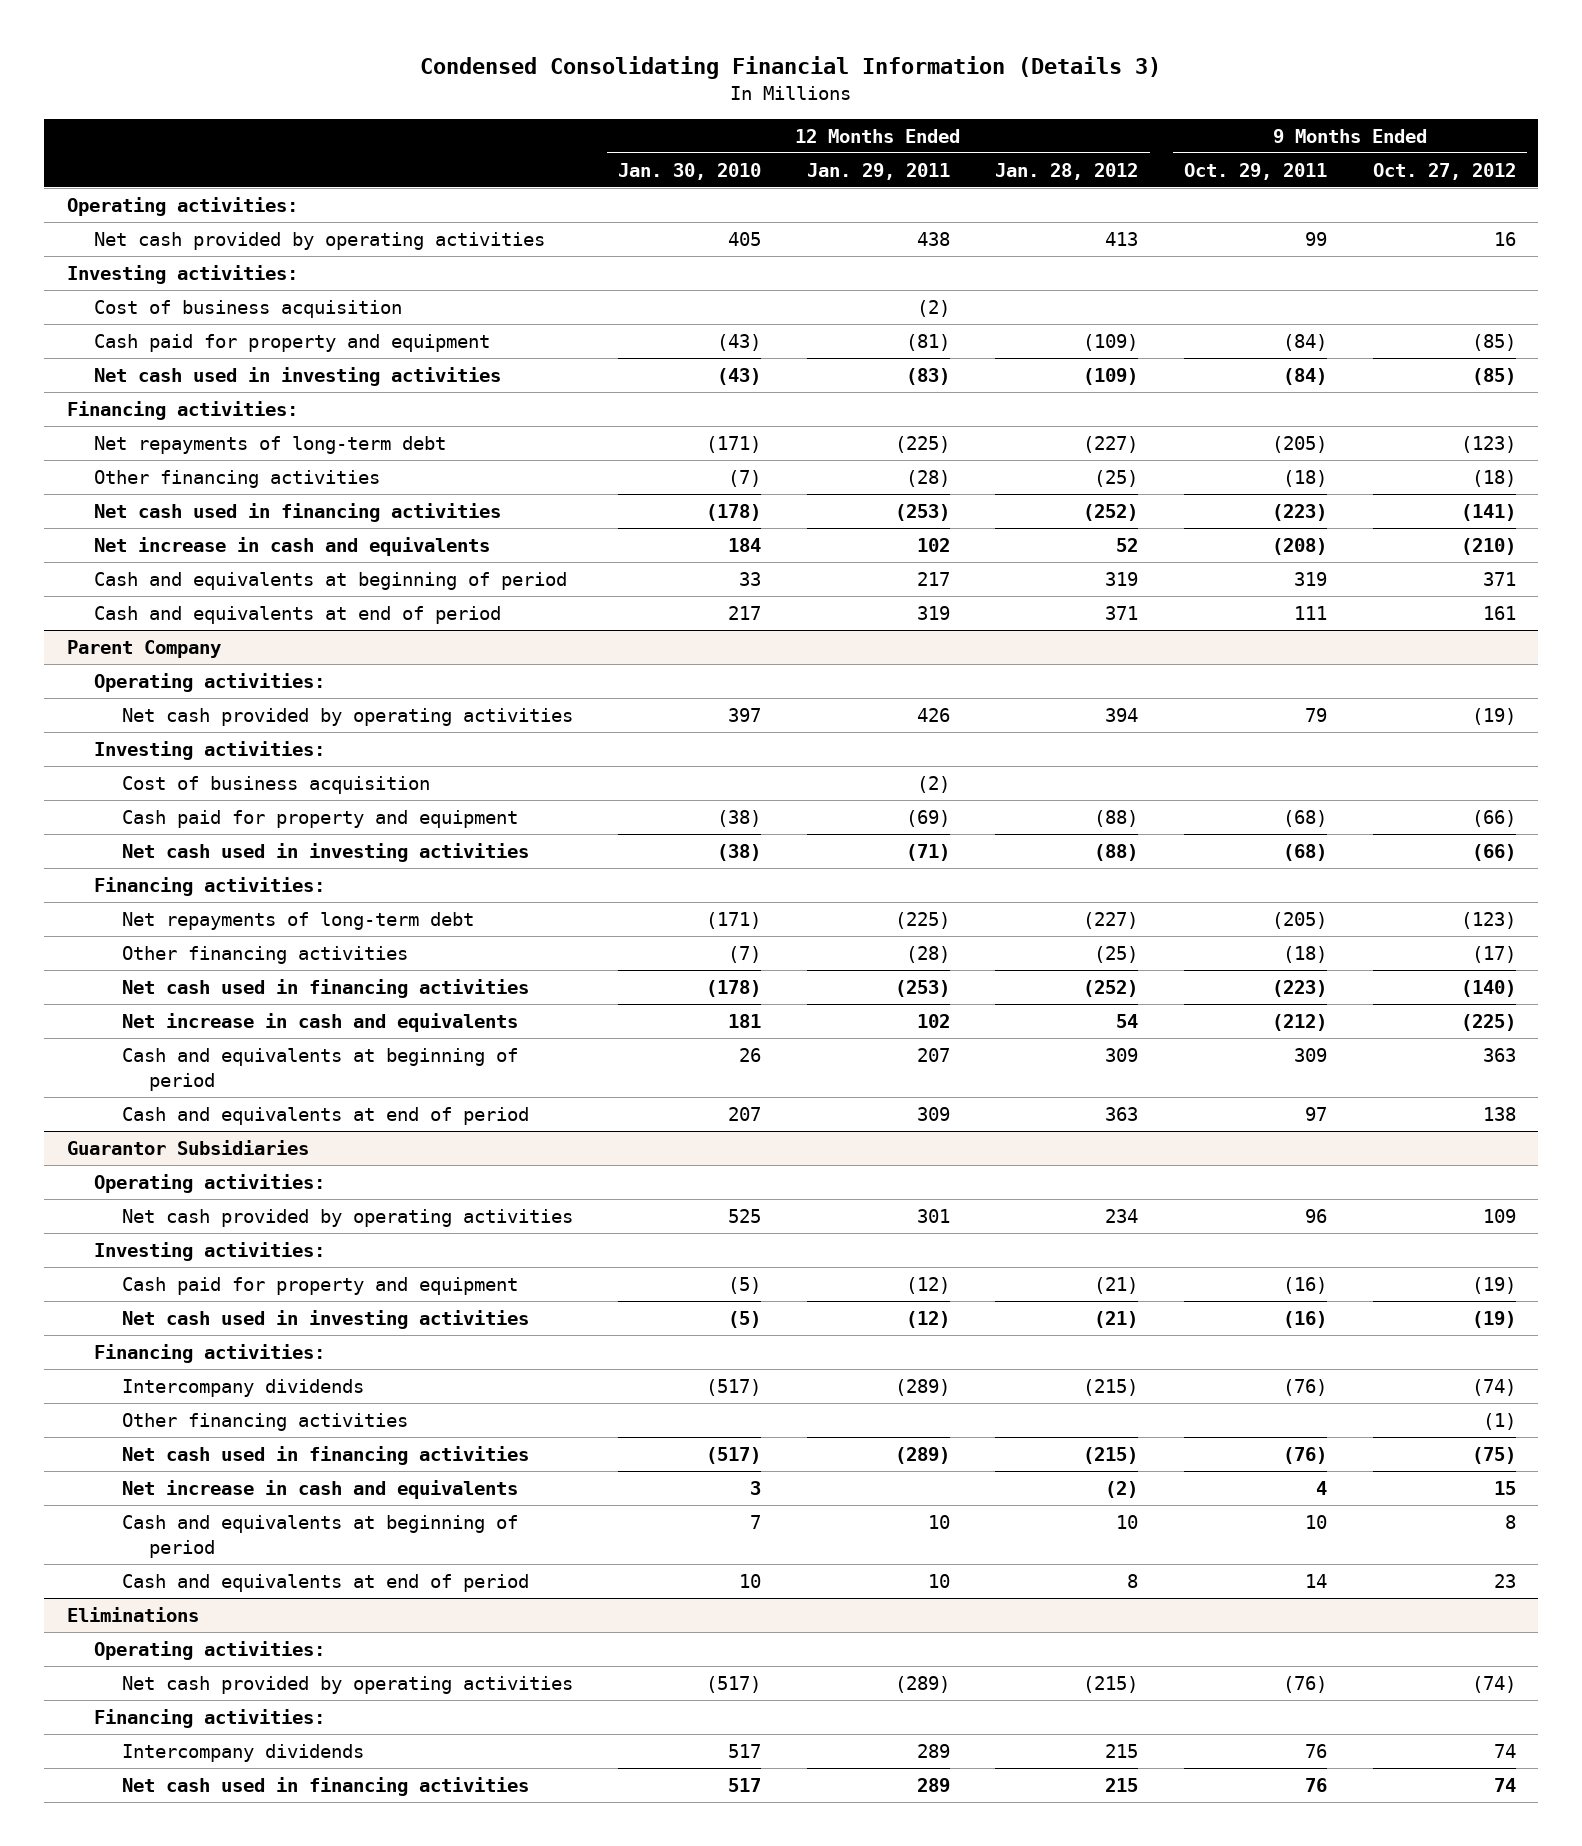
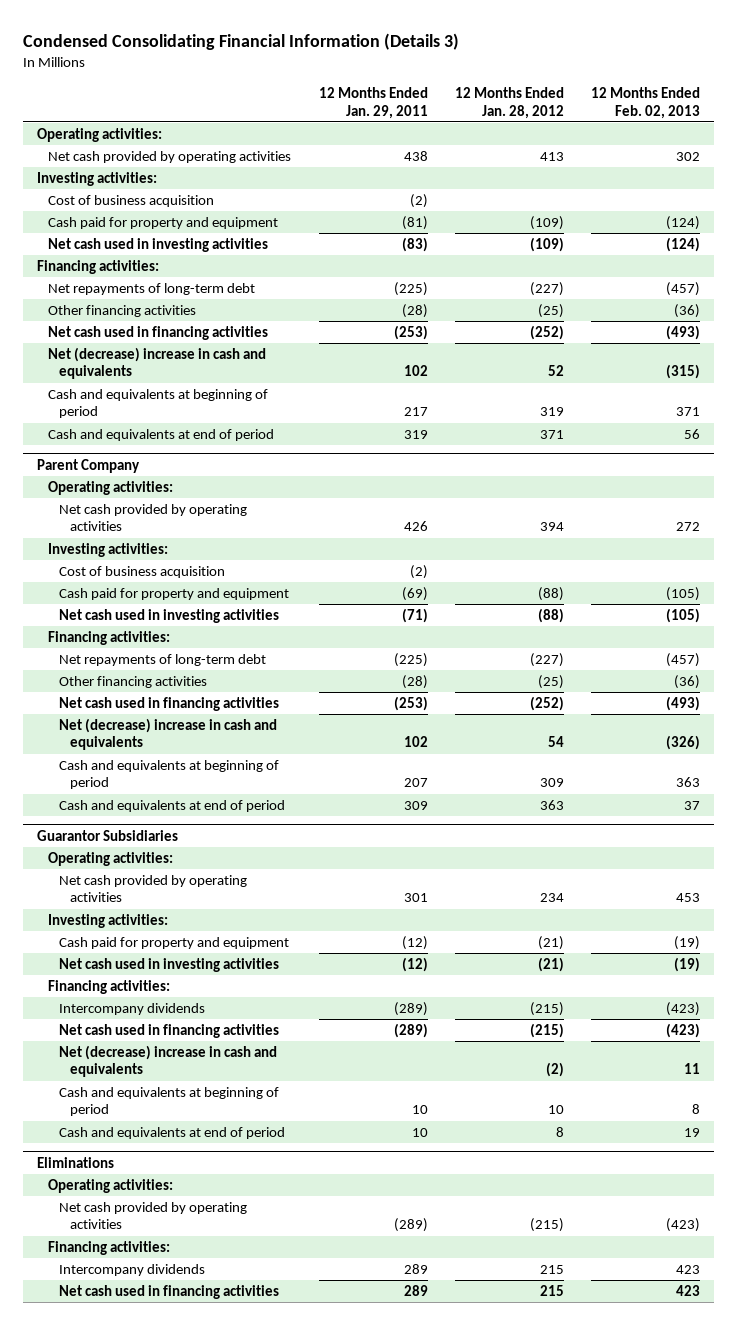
- | 12 Months Ended Jan. 30, 2010 | 12 Months Ended Jan. 29, 2011 | 12 Months Ended Jan. 28, 2012 | 9 Months Ended Oct. 29, 2011 | 9 Months Ended Oct. 27, 2012
+ | 12 Months Ended Jan. 29, 2011 | 12 Months Ended Jan. 28, 2012 | 12 Months Ended Feb. 02, 2013
- Net increase in cash and equivalents | 184 | 102 | 52 | (208) | (210)
+ Net (decrease) increase in cash and equivalents | 102 | 52 | (315)
@ Parent Company
- Net increase in cash and equivalents | 181 | 102 | 54 | (212) | (225)
+ Net (decrease) increase in cash and equivalents | 102 | 54 | (326)
@ Guarantor Subsidiaries
- Other financing activities | | | | | (1)
- Net increase in cash and equivalents | 3 | | (2) | 4 | 15
+ Net (decrease) increase in cash and equivalents | | (2) | 11

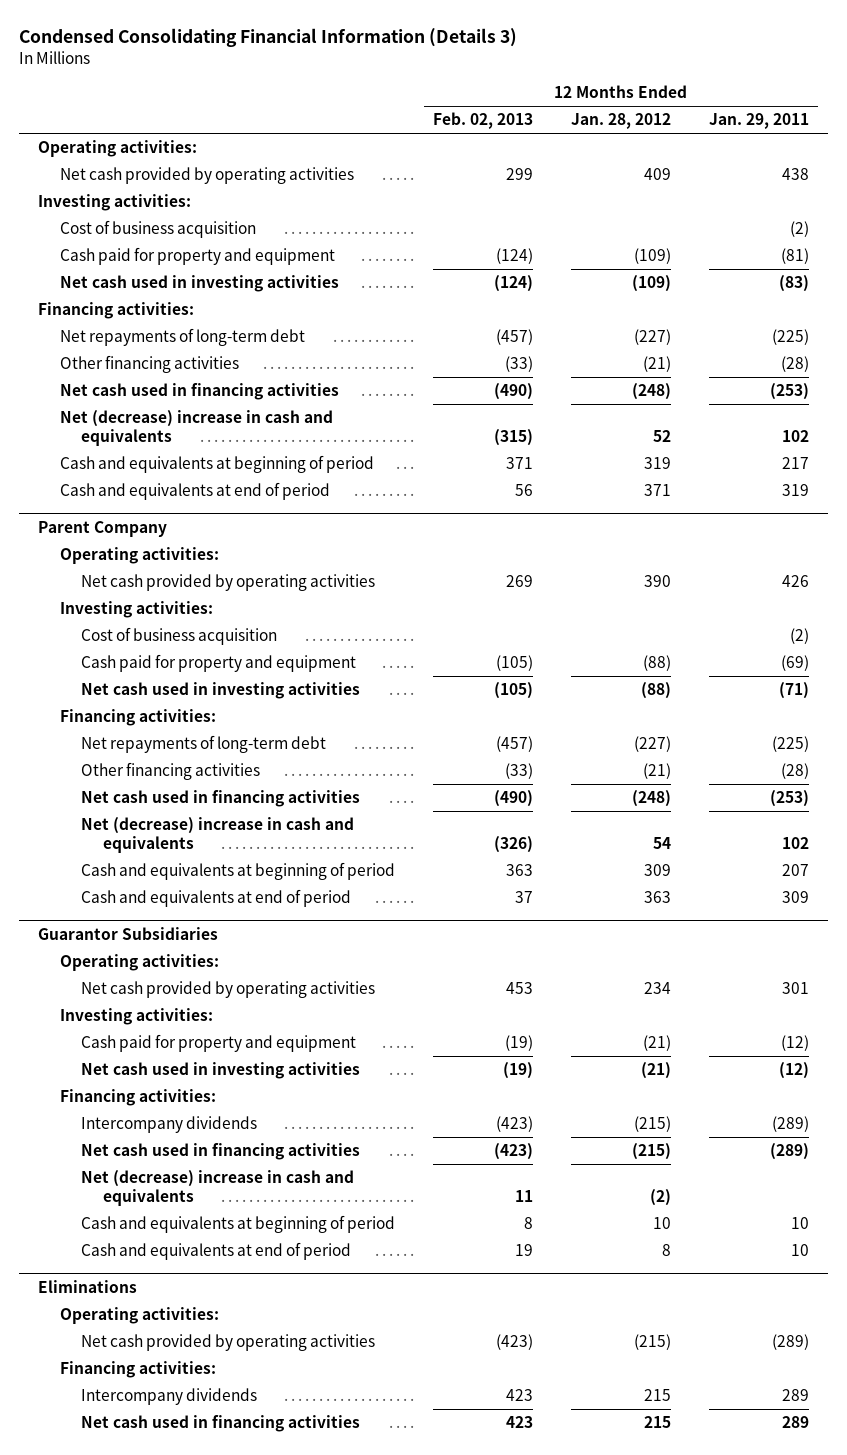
- | 12 Months Ended Jan. 29, 2011 | 12 Months Ended Jan. 28, 2012 | 12 Months Ended Feb. 02, 2013
+ | 12 Months Ended Feb. 02, 2013 | 12 Months Ended Jan. 28, 2012 | 12 Months Ended Jan. 29, 2011
- Net cash provided by operating activities | 438 | 413 | 302
+ Net cash provided by operating activities | 299 | 409 | 438
- Other financing activities | (28) | (25) | (36)
- Net cash used in financing activities | (253) | (252) | (493)
+ Other financing activities | (33) | (21) | (28)
+ Net cash used in financing activities | (490) | (248) | (253)
@ Parent Company
- Net cash provided by operating activities | 426 | 394 | 272
+ Net cash provided by operating activities | 269 | 390 | 426
- Other financing activities | (28) | (25) | (36)
- Net cash used in financing activities | (253) | (252) | (493)
+ Other financing activities | (33) | (21) | (28)
+ Net cash used in financing activities | (490) | (248) | (253)

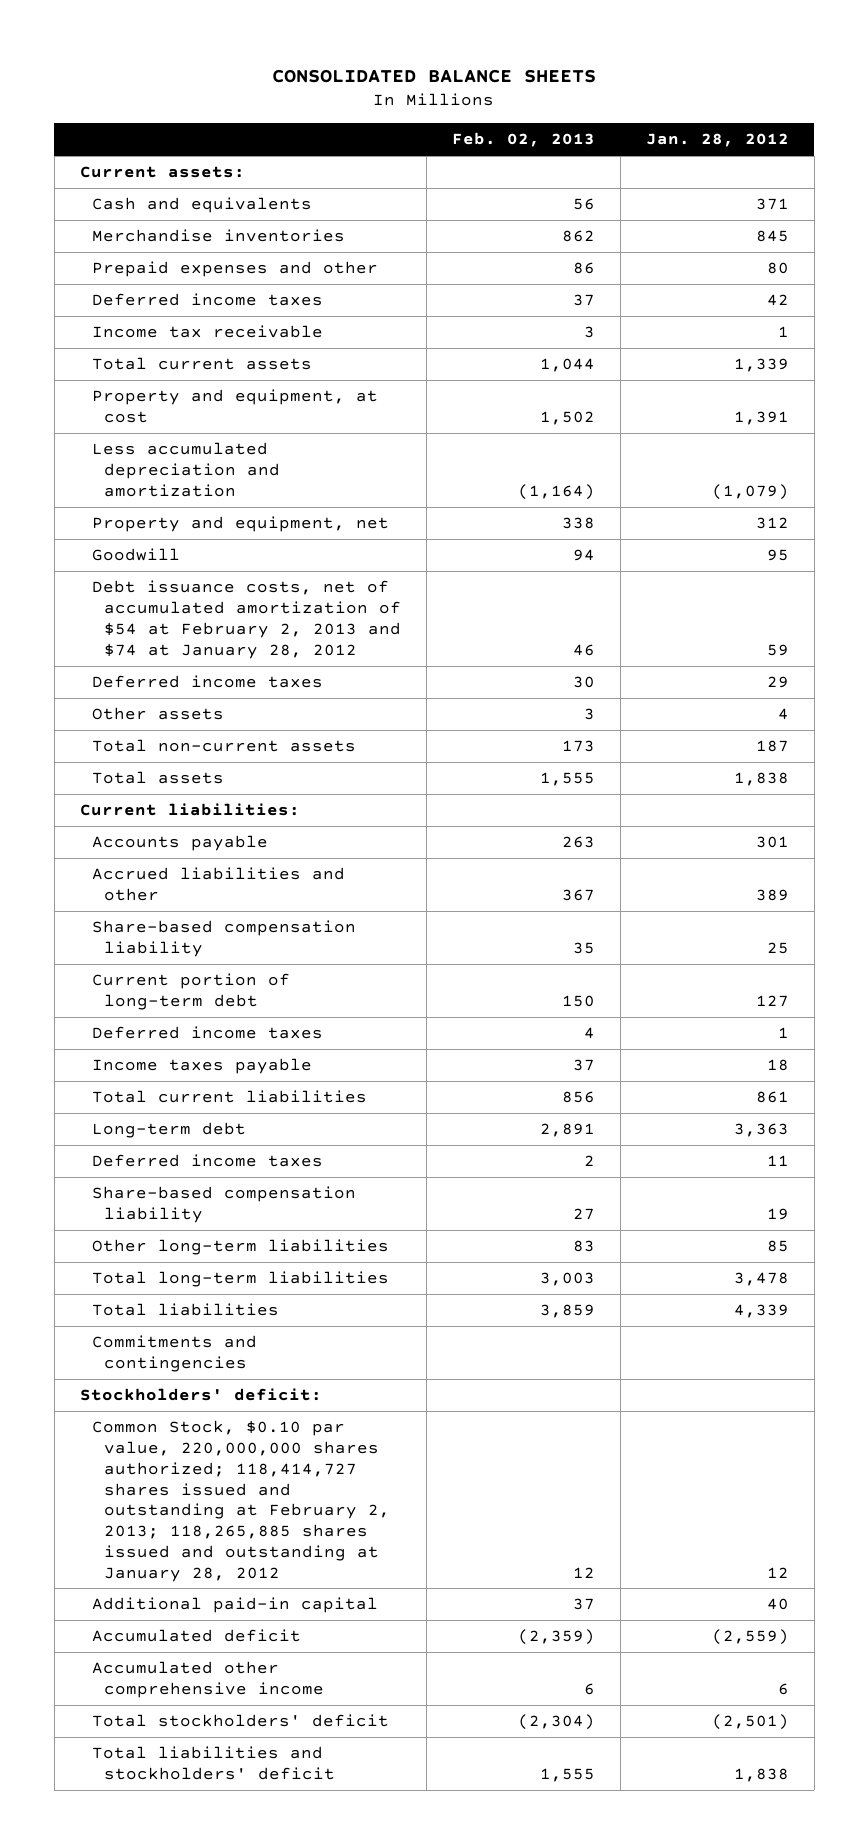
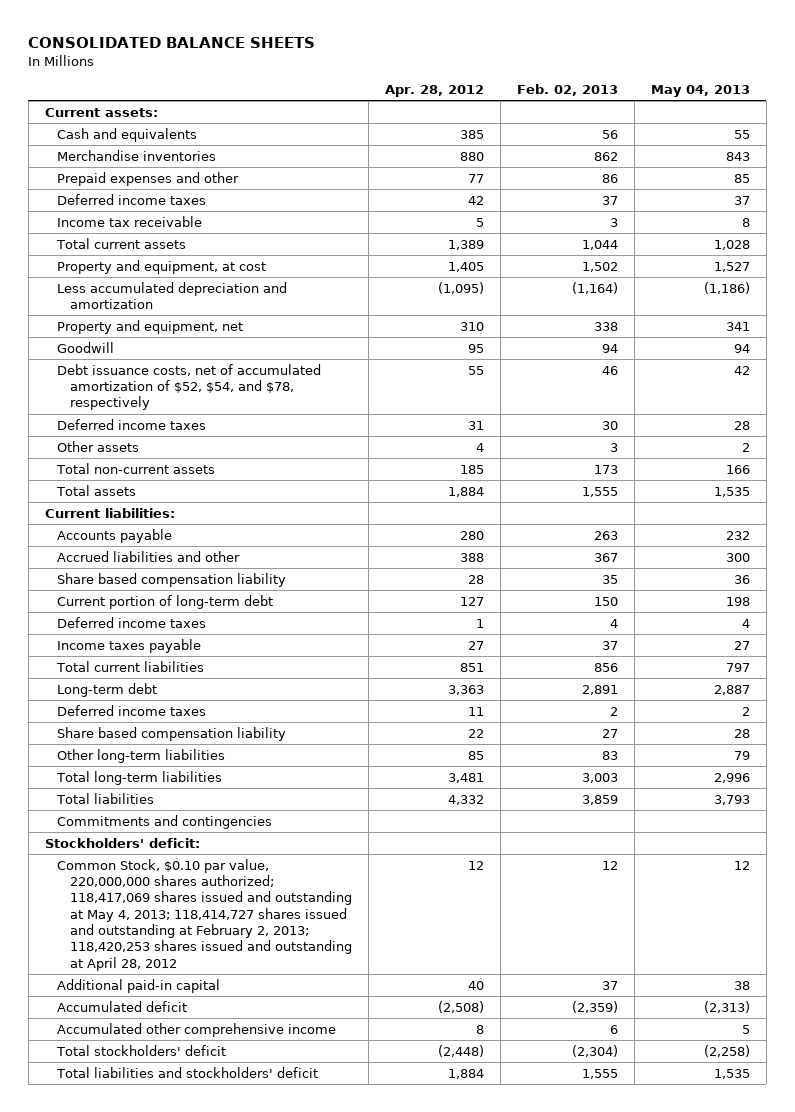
- | Feb. 02, 2013 | Jan. 28, 2012
+ | Apr. 28, 2012 | Feb. 02, 2013 | May 04, 2013
- Debt issuance costs, net of accumulated amortization of $54 at February 2, 2013 and $74 at January 28, 2012 | 46 | 59
+ Debt issuance costs, net of accumulated amortization of $52, $54, and $78, respectively | 55 | 46 | 42
- Share-based compensation liability | 35 | 25
+ Share based compensation liability | 28 | 35 | 36
- Share-based compensation liability | 27 | 19
+ Share based compensation liability | 22 | 27 | 28
- Common Stock, $0.10 par value, 220,000,000 shares authorized; 118,414,727 shares issued and outstanding at February 2, 2013; 118,265,885 shares issued and outstanding at January 28, 2012 | 12 | 12
+ Common Stock, $0.10 par value, 220,000,000 shares authorized; 118,417,069 shares issued and outstanding at May 4, 2013; 118,414,727 shares issued and outstanding at February 2, 2013; 118,420,253 shares issued and outstanding at April 28, 2012 | 12 | 12 | 12

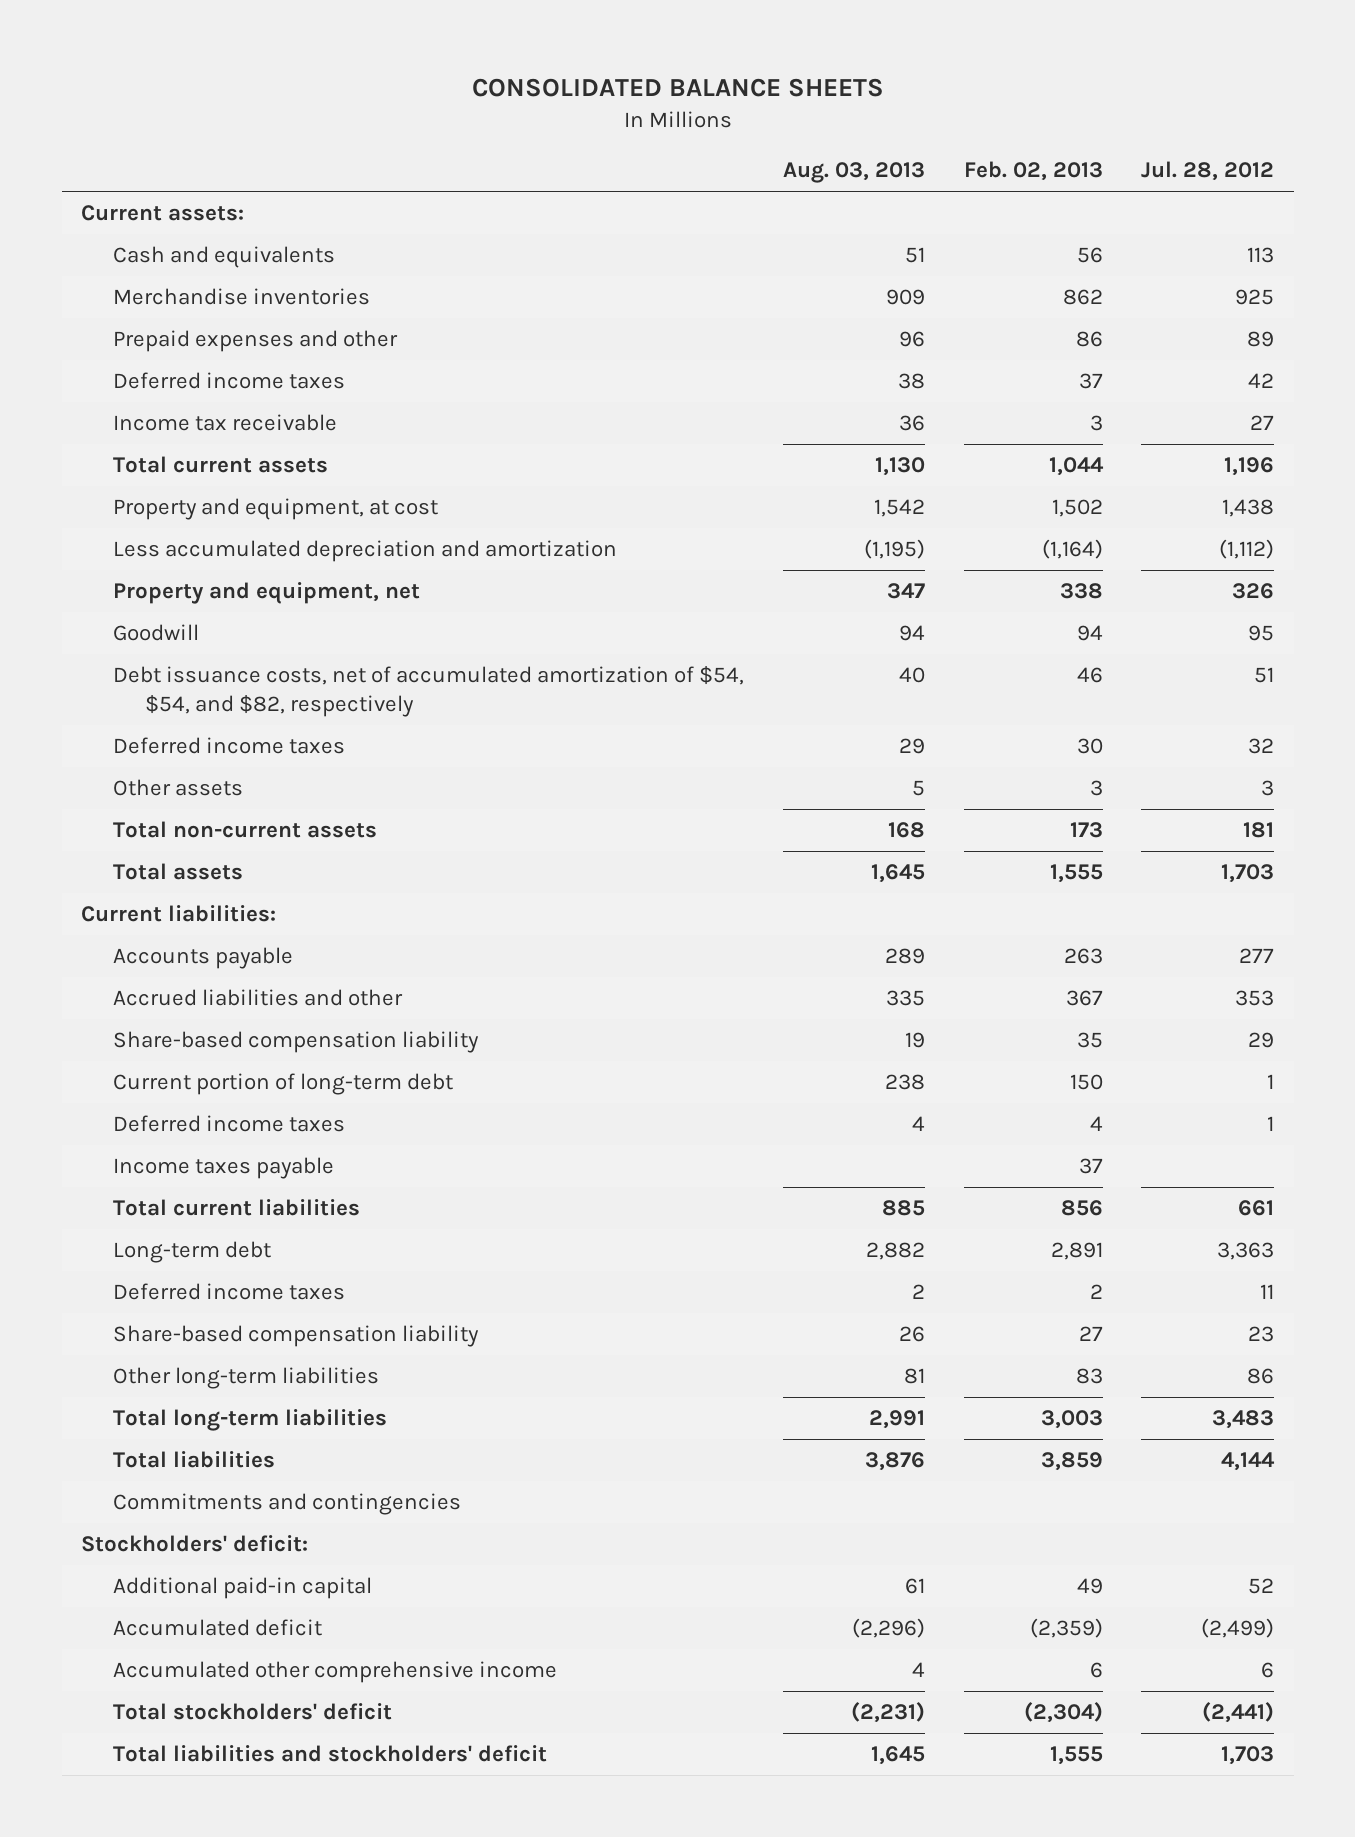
- | Apr. 28, 2012 | Feb. 02, 2013 | May 04, 2013
+ | Aug. 03, 2013 | Feb. 02, 2013 | Jul. 28, 2012
- Debt issuance costs, net of accumulated amortization of $52, $54, and $78, respectively | 55 | 46 | 42
+ Debt issuance costs, net of accumulated amortization of $54, $54, and $82, respectively | 40 | 46 | 51
- Share based compensation liability | 28 | 35 | 36
+ Share-based compensation liability | 19 | 35 | 29
- Share based compensation liability | 22 | 27 | 28
+ Share-based compensation liability | 26 | 27 | 23
- Common Stock, $0.10 par value, 220,000,000 shares authorized; 118,417,069 shares issued and outstanding at May 4, 2013; 118,414,727 shares issued and outstanding at February 2, 2013; 118,420,253 shares issued and outstanding at April 28, 2012 | 12 | 12 | 12
- Additional paid-in capital | 40 | 37 | 38
+ Additional paid-in capital | 61 | 49 | 52

